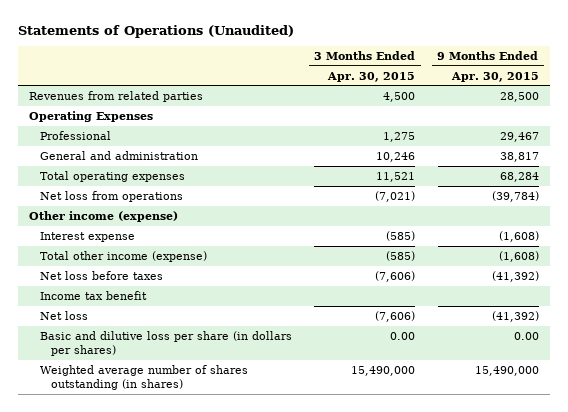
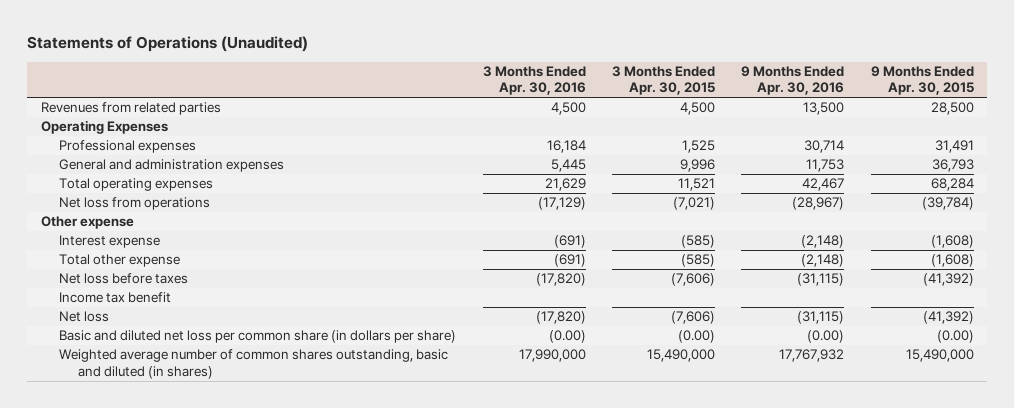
- | 3 Months Ended Apr. 30, 2015 | 9 Months Ended Apr. 30, 2015
+ | 3 Months Ended Apr. 30, 2016 | 3 Months Ended Apr. 30, 2015 | 9 Months Ended Apr. 30, 2016 | 9 Months Ended Apr. 30, 2015
- Professional | 1,275 | 29,467
- General and administration | 10,246 | 38,817
+ Professional expenses | 16,184 | 1,525 | 30,714 | 31,491
+ General and administration expenses | 5,445 | 9,996 | 11,753 | 36,793
- Other income (expense)
+ Other expense
- Total other income (expense) | (585) | (1,608)
+ Total other expense | (691) | (585) | (2,148) | (1,608)
- Basic and dilutive loss per share (in dollars per shares) | 0.00 | 0.00
- Weighted average number of shares outstanding (in shares) | 15,490,000 | 15,490,000
+ Basic and diluted net loss per common share (in dollars per share) | (0.00) | (0.00) | (0.00) | (0.00)
+ Weighted average number of common shares outstanding, basic and diluted (in shares) | 17,990,000 | 15,490,000 | 17,767,932 | 15,490,000

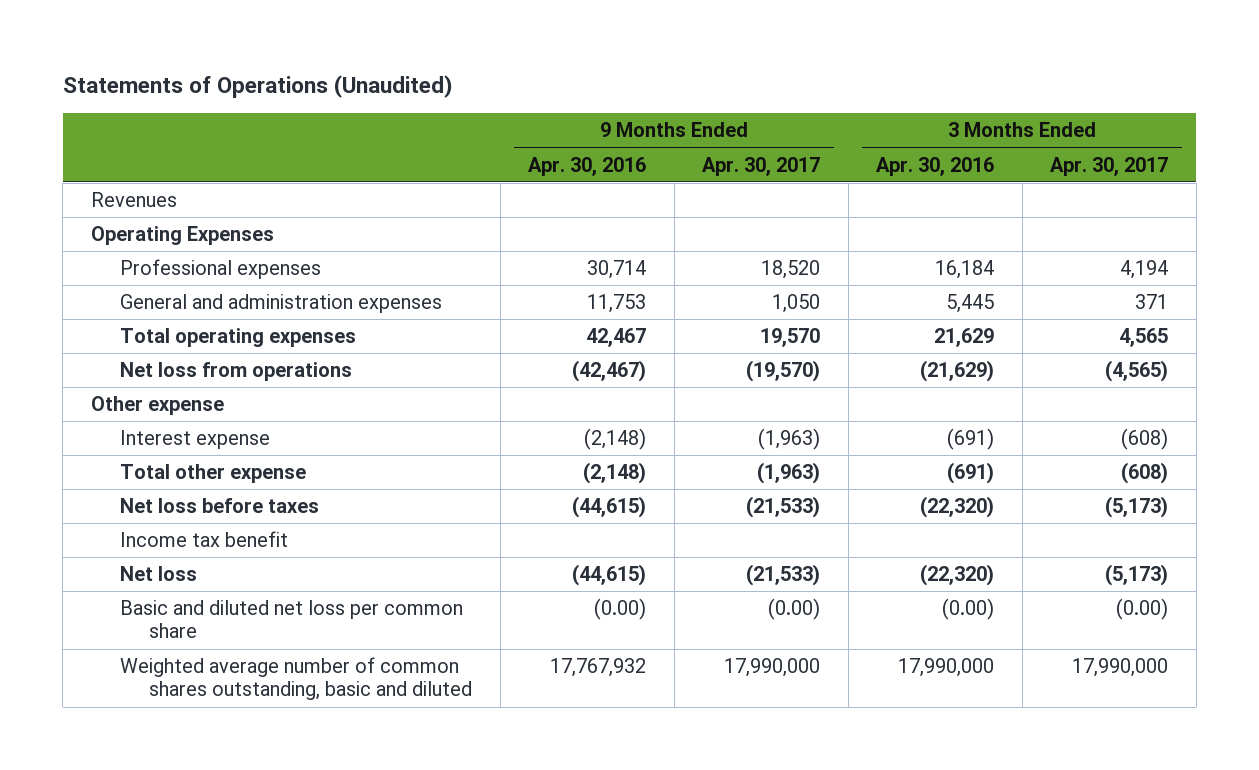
- | 3 Months Ended Apr. 30, 2016 | 3 Months Ended Apr. 30, 2015 | 9 Months Ended Apr. 30, 2016 | 9 Months Ended Apr. 30, 2015
+ | 9 Months Ended Apr. 30, 2016 | 9 Months Ended Apr. 30, 2017 | 3 Months Ended Apr. 30, 2016 | 3 Months Ended Apr. 30, 2017
- Revenues from related parties | 4,500 | 4,500 | 13,500 | 28,500
+ Revenues
- Net loss from operations | (17,129) | (7,021) | (28,967) | (39,784)
+ Net loss from operations | (42,467) | (19,570) | (21,629) | (4,565)
- Net loss before taxes | (17,820) | (7,606) | (31,115) | (41,392)
+ Net loss before taxes | (44,615) | (21,533) | (22,320) | (5,173)
- Net loss | (17,820) | (7,606) | (31,115) | (41,392)
- Basic and diluted net loss per common share (in dollars per share) | (0.00) | (0.00) | (0.00) | (0.00)
- Weighted average number of common shares outstanding, basic and diluted (in shares) | 17,990,000 | 15,490,000 | 17,767,932 | 15,490,000
+ Net loss | (44,615) | (21,533) | (22,320) | (5,173)
+ Basic and diluted net loss per common share | (0.00) | (0.00) | (0.00) | (0.00)
+ Weighted average number of common shares outstanding, basic and diluted | 17,767,932 | 17,990,000 | 17,990,000 | 17,990,000

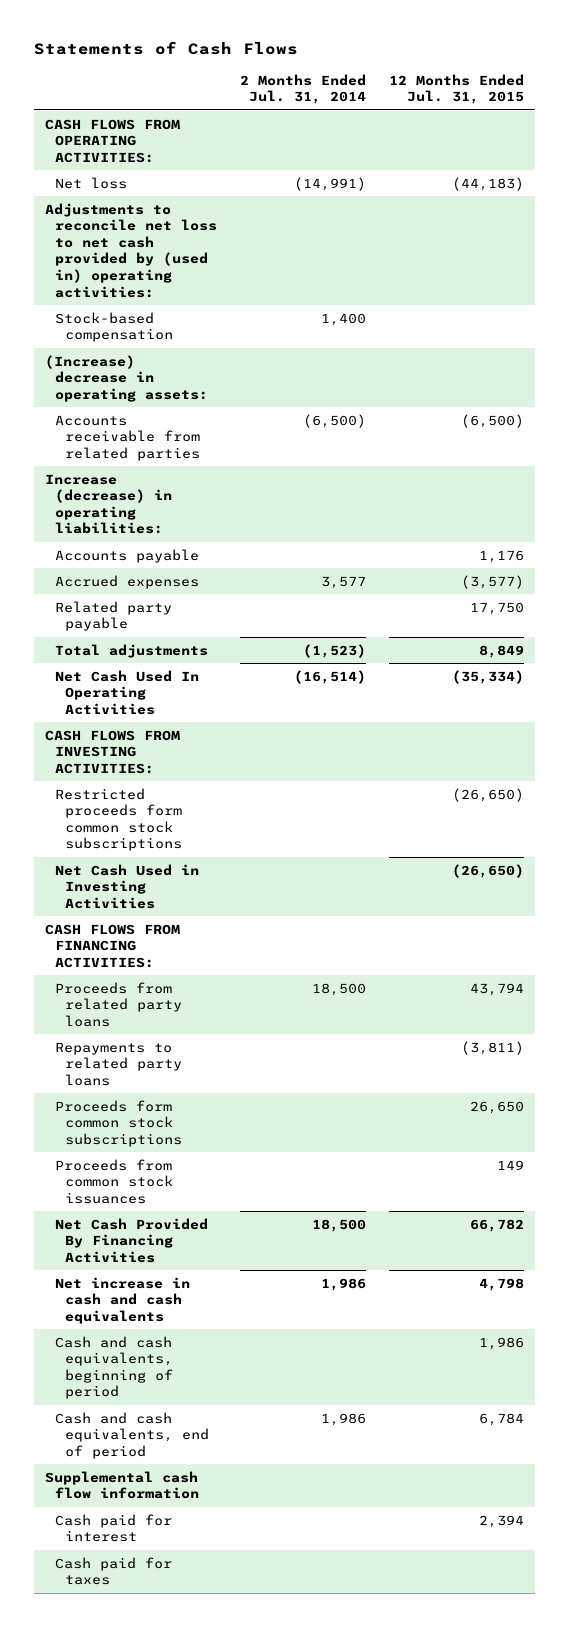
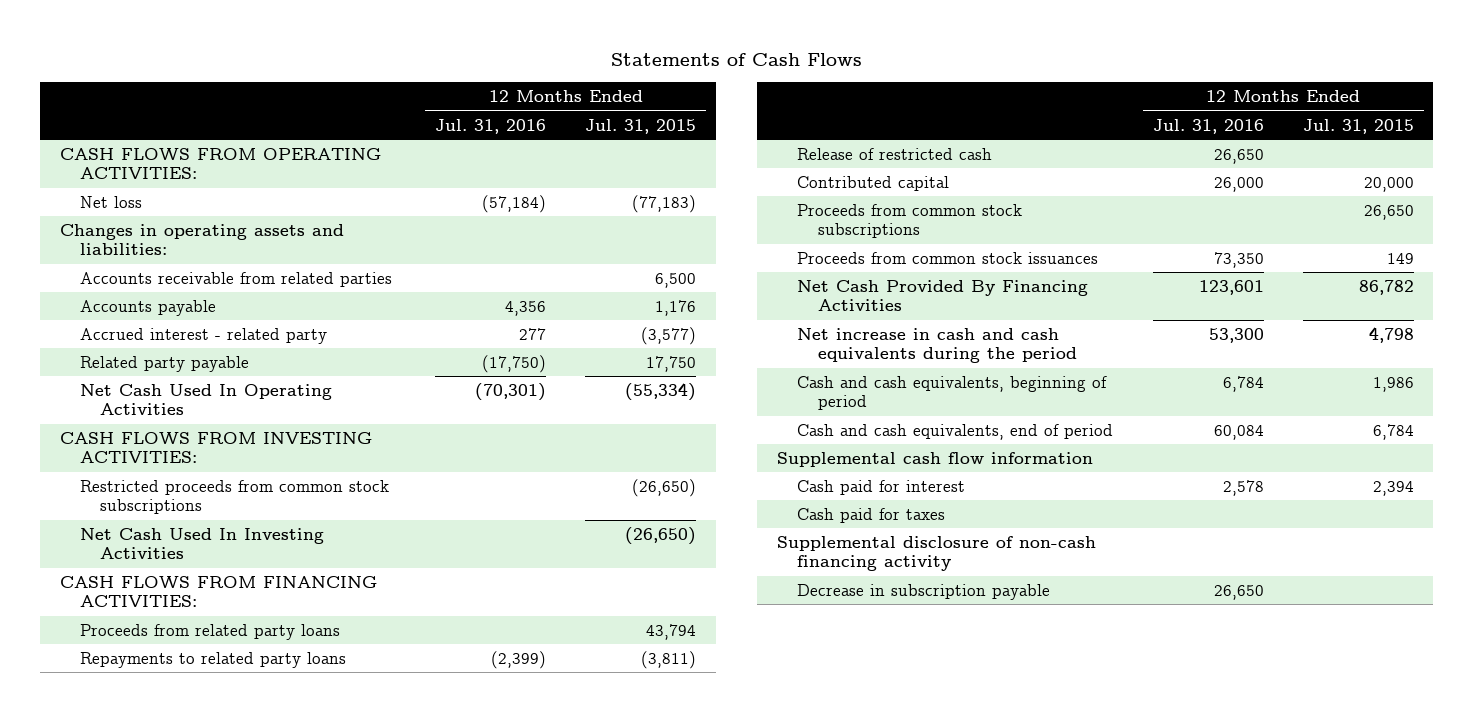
- | 2 Months Ended Jul. 31, 2014 | 12 Months Ended Jul. 31, 2015
+ | 12 Months Ended Jul. 31, 2016 | 12 Months Ended Jul. 31, 2015
- Net loss | (14,991) | (44,183)
- Adjustments to reconcile net loss to net cash provided by (used in) operating activities:
- Stock-based compensation | 1,400 |
- (Increase) decrease in operating assets:
- Accounts receivable from related parties | (6,500) | (6,500)
- Increase (decrease) in operating liabilities:
+ Net loss | (57,184) | (77,183)
+ Changes in operating assets and liabilities:
+ Accounts receivable from related parties | | 6,500
- Accrued expenses | 3,577 | (3,577)
+ Accrued interest - related party | 277 | (3,577)
- Total adjustments | (1,523) | 8,849
- Net Cash Used In Operating Activities | (16,514) | (35,334)
+ Net Cash Used In Operating Activities | (70,301) | (55,334)
- Restricted proceeds form common stock subscriptions | | (26,650)
- Net Cash Used in Investing Activities | | (26,650)
+ Restricted proceeds from common stock subscriptions | | (26,650)
+ Net Cash Used In Investing Activities | | (26,650)
- Proceeds form common stock subscriptions | | 26,650
+ Release of restricted cash | 26,650 |
+ Contributed capital | 26,000 | 20,000
+ Proceeds from common stock subscriptions | | 26,650
- Net Cash Provided By Financing Activities | 18,500 | 66,782
- Net increase in cash and cash equivalents | 1,986 | 4,798
+ Net Cash Provided By Financing Activities | 123,601 | 86,782
+ Net increase in cash and cash equivalents during the period | 53,300 | 4,798
+ Supplemental disclosure of non-cash financing activity
+ Decrease in subscription payable | 26,650 |

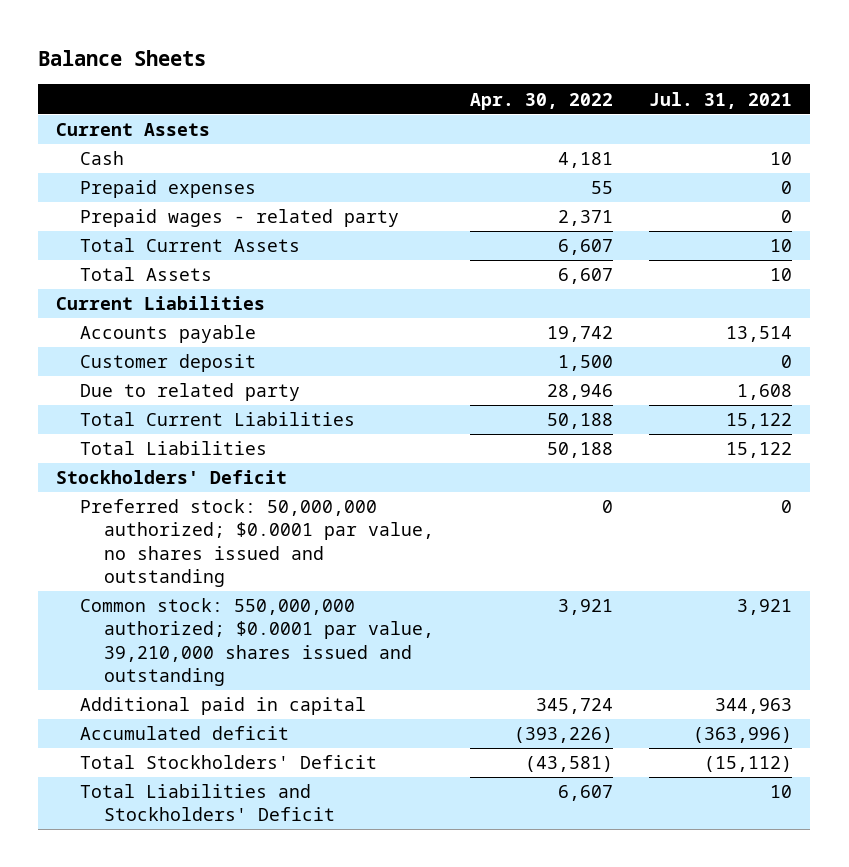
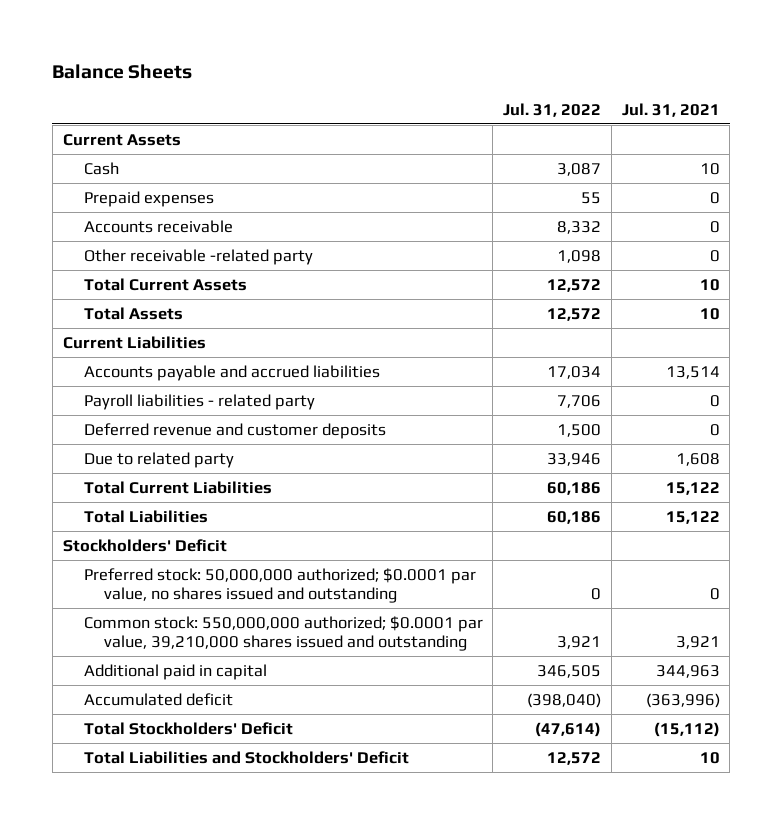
- | Apr. 30, 2022 | Jul. 31, 2021
+ | Jul. 31, 2022 | Jul. 31, 2021
- Prepaid wages - related party | 2,371 | 0
+ Accounts receivable | 8,332 | 0
+ Other receivable -related party | 1,098 | 0
- Accounts payable | 19,742 | 13,514
- Customer deposit | 1,500 | 0
+ Accounts payable and accrued liabilities | 17,034 | 13,514
+ Payroll liabilities - related party | 7,706 | 0
+ Deferred revenue and customer deposits | 1,500 | 0

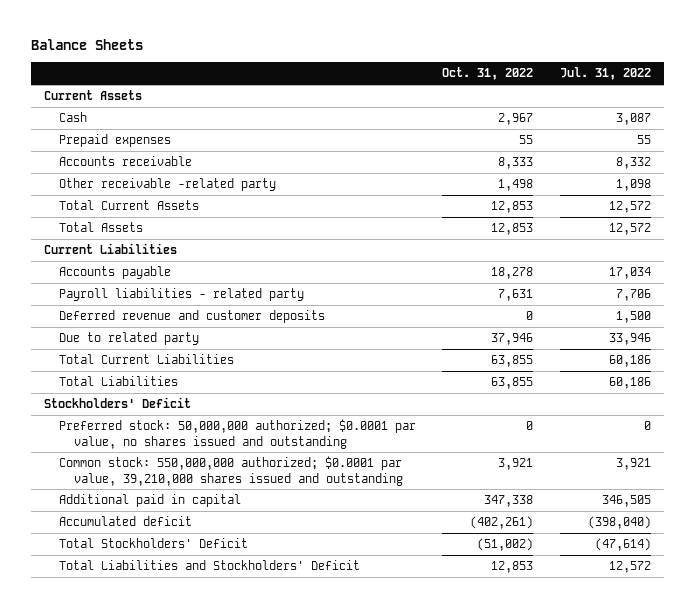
- | Jul. 31, 2022 | Jul. 31, 2021
+ | Oct. 31, 2022 | Jul. 31, 2022
- Accounts payable and accrued liabilities | 17,034 | 13,514
+ Accounts payable | 18,278 | 17,034

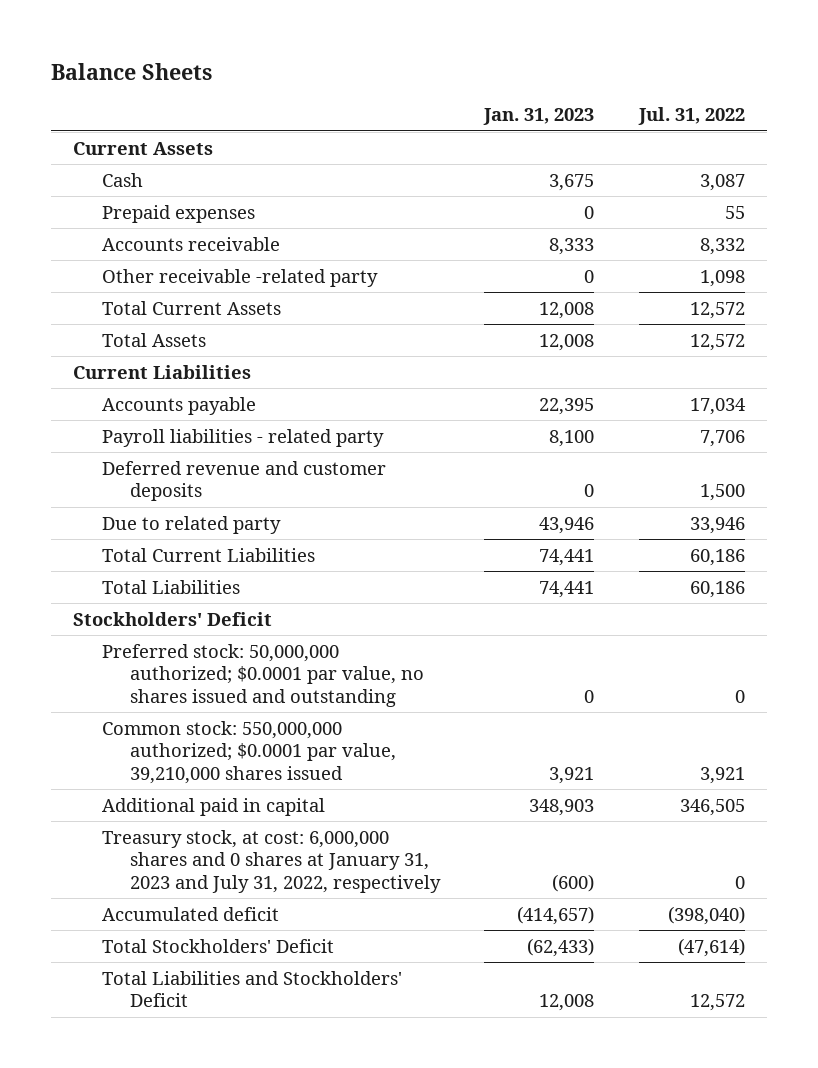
- | Oct. 31, 2022 | Jul. 31, 2022
+ | Jan. 31, 2023 | Jul. 31, 2022
- Common stock: 550,000,000 authorized; $0.0001 par value, 39,210,000 shares issued and outstanding | 3,921 | 3,921
+ Common stock: 550,000,000 authorized; $0.0001 par value, 39,210,000 shares issued | 3,921 | 3,921
+ Treasury stock, at cost: 6,000,000 shares and 0 shares at January 31, 2023 and July 31, 2022, respectively | (600) | 0

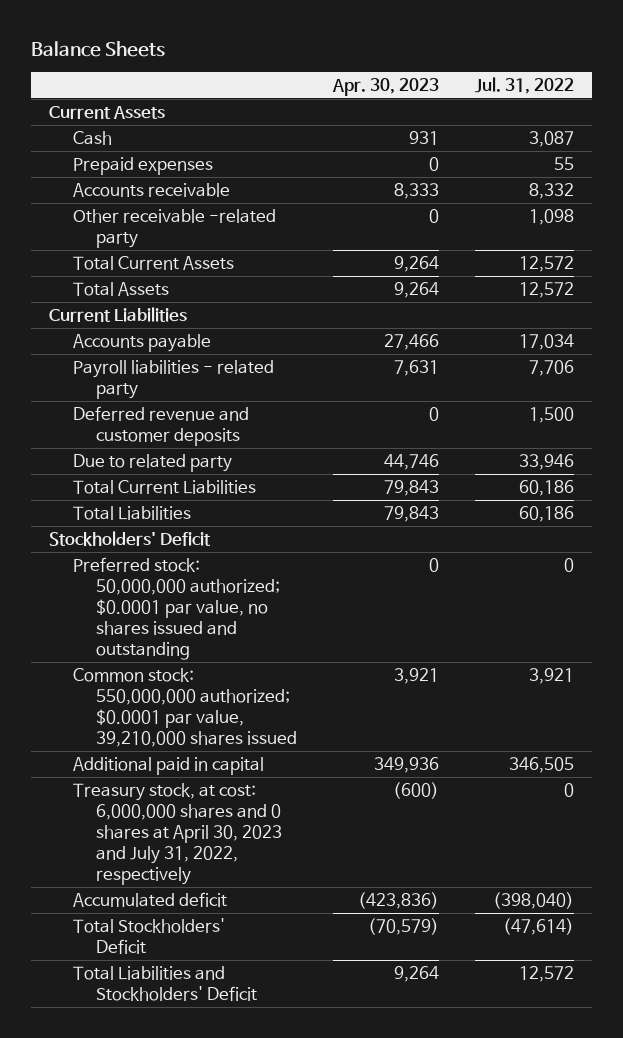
- | Jan. 31, 2023 | Jul. 31, 2022
+ | Apr. 30, 2023 | Jul. 31, 2022
- Treasury stock, at cost: 6,000,000 shares and 0 shares at January 31, 2023 and July 31, 2022, respectively | (600) | 0
+ Treasury stock, at cost: 6,000,000 shares and 0 shares at April 30, 2023 and July 31, 2022, respectively | (600) | 0

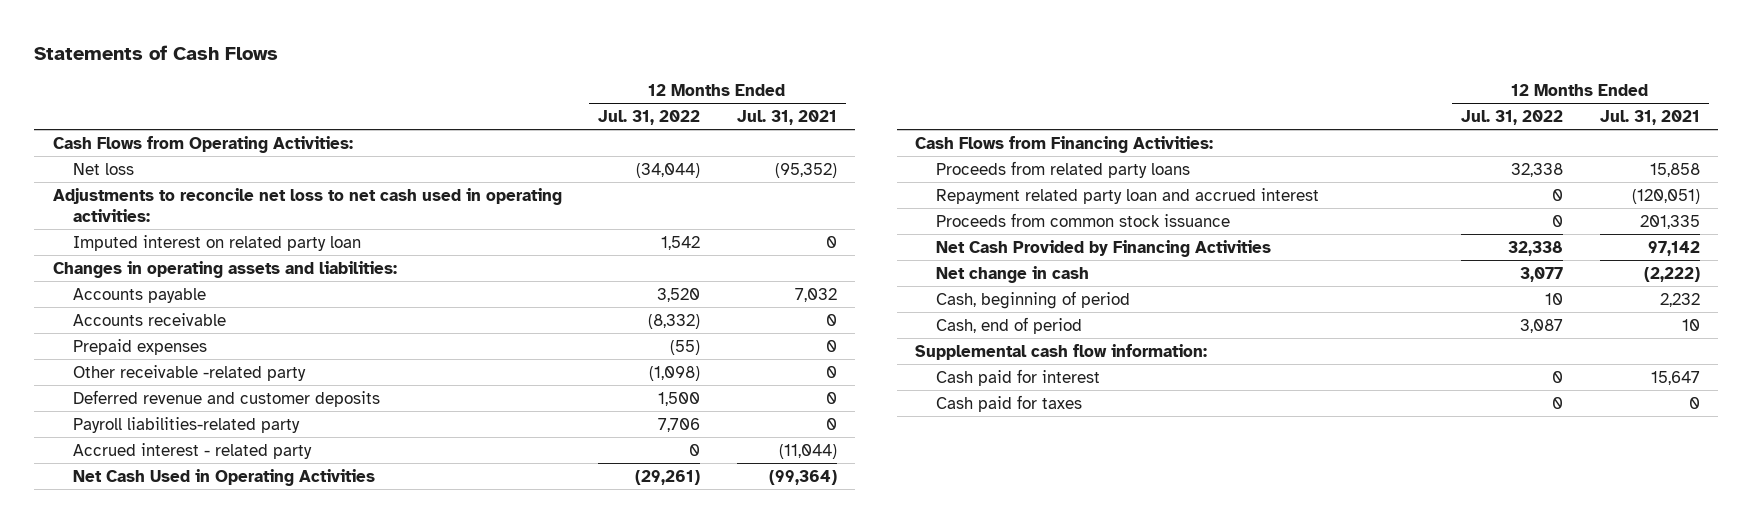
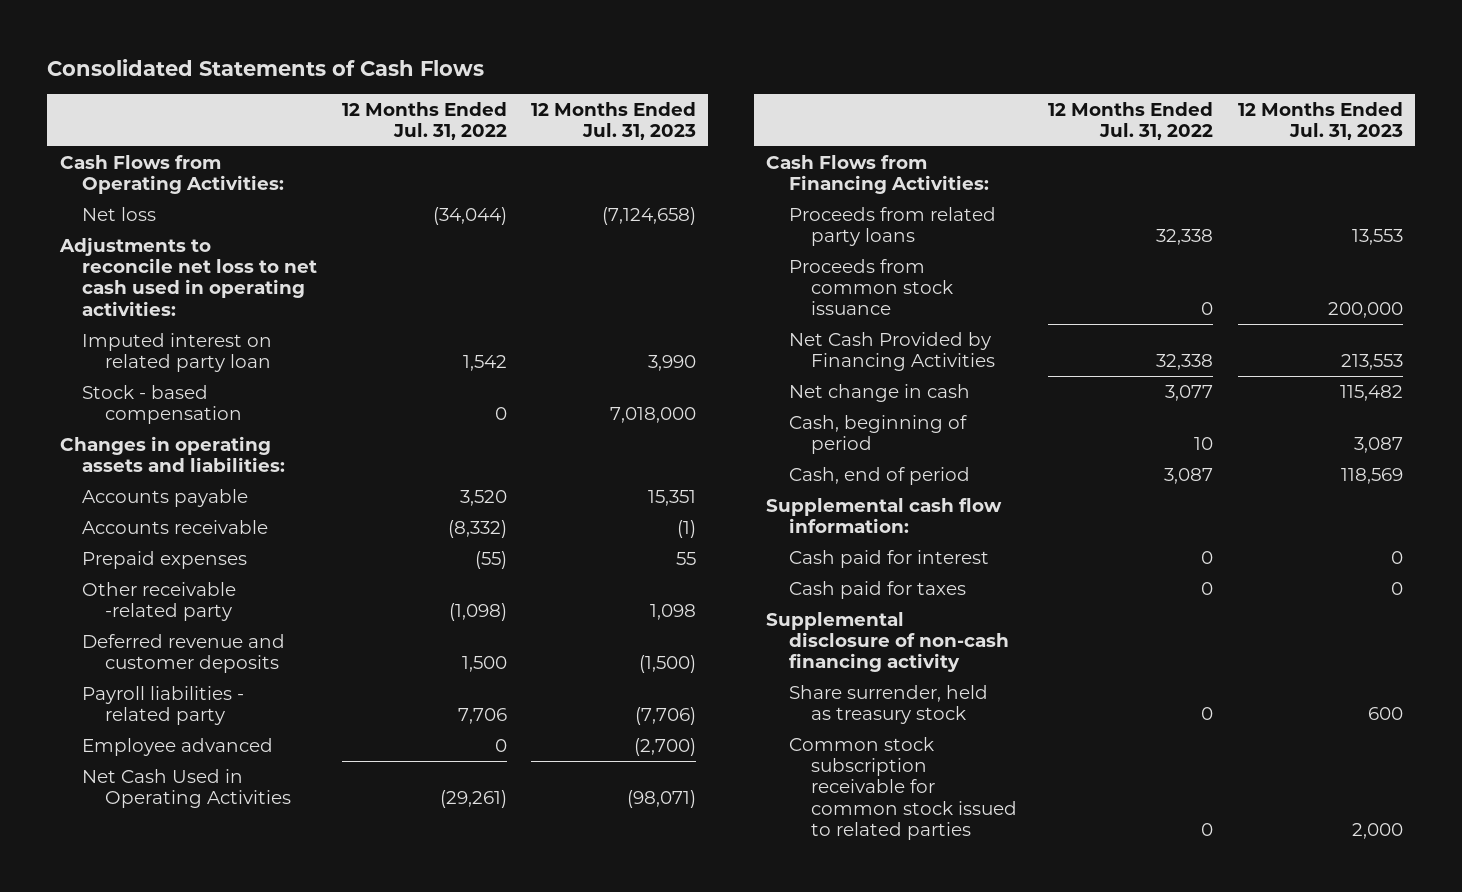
- Statements of Cash Flows
+ Consolidated Statements of Cash Flows
- | 12 Months Ended Jul. 31, 2022 | 12 Months Ended Jul. 31, 2021
+ | 12 Months Ended Jul. 31, 2022 | 12 Months Ended Jul. 31, 2023
+ Stock - based compensation | 0 | 7,018,000
- Payroll liabilities-related party | 7,706 | 0
- Accrued interest - related party | 0 | (11,044)
+ Payroll liabilities - related party | 7,706 | (7,706)
+ Employee advanced | 0 | (2,700)
- Repayment related party loan and accrued interest | 0 | (120,051)
+ Supplemental disclosure of non-cash financing activity
+ Share surrender, held as treasury stock | 0 | 600
+ Common stock subscription receivable for common stock issued to related parties | 0 | 2,000

